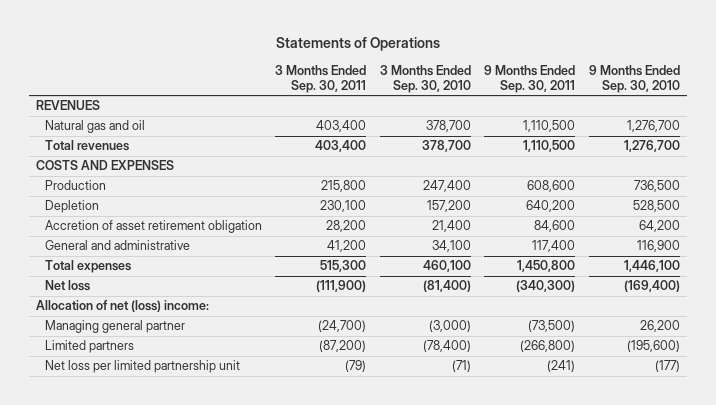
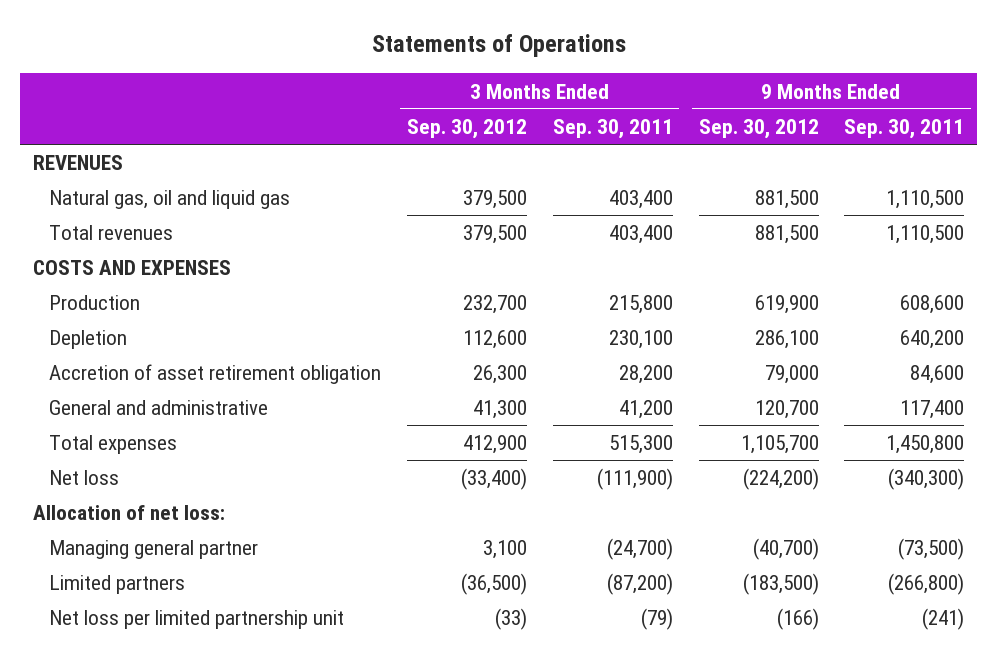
- | 3 Months Ended Sep. 30, 2011 | 3 Months Ended Sep. 30, 2010 | 9 Months Ended Sep. 30, 2011 | 9 Months Ended Sep. 30, 2010
+ | 3 Months Ended Sep. 30, 2012 | 3 Months Ended Sep. 30, 2011 | 9 Months Ended Sep. 30, 2012 | 9 Months Ended Sep. 30, 2011
- Natural gas and oil | 403,400 | 378,700 | 1,110,500 | 1,276,700
+ Natural gas, oil and liquid gas | 379,500 | 403,400 | 881,500 | 1,110,500
- Allocation of net (loss) income:
+ Allocation of net loss:

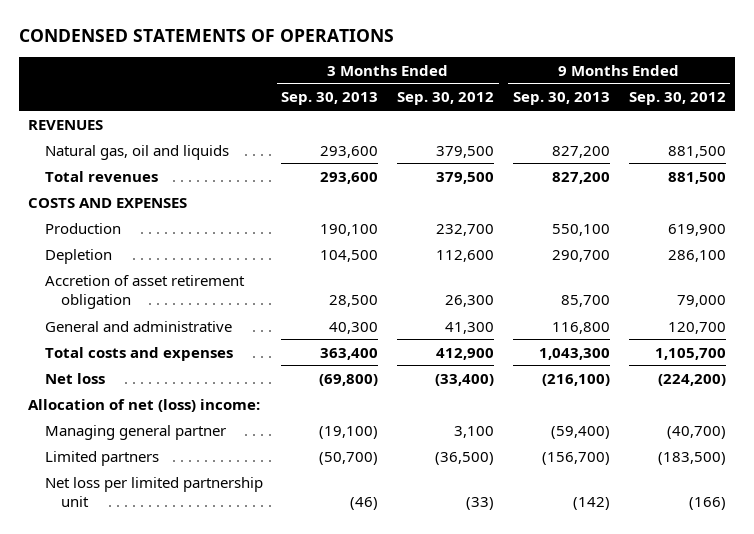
- Statements of Operations
+ CONDENSED STATEMENTS OF OPERATIONS
- | 3 Months Ended Sep. 30, 2012 | 3 Months Ended Sep. 30, 2011 | 9 Months Ended Sep. 30, 2012 | 9 Months Ended Sep. 30, 2011
+ | 3 Months Ended Sep. 30, 2013 | 3 Months Ended Sep. 30, 2012 | 9 Months Ended Sep. 30, 2013 | 9 Months Ended Sep. 30, 2012
- Natural gas, oil and liquid gas | 379,500 | 403,400 | 881,500 | 1,110,500
+ Natural gas, oil and liquids | 293,600 | 379,500 | 827,200 | 881,500
- Total expenses | 412,900 | 515,300 | 1,105,700 | 1,450,800
+ Total costs and expenses | 363,400 | 412,900 | 1,043,300 | 1,105,700
- Allocation of net loss:
+ Allocation of net (loss) income:

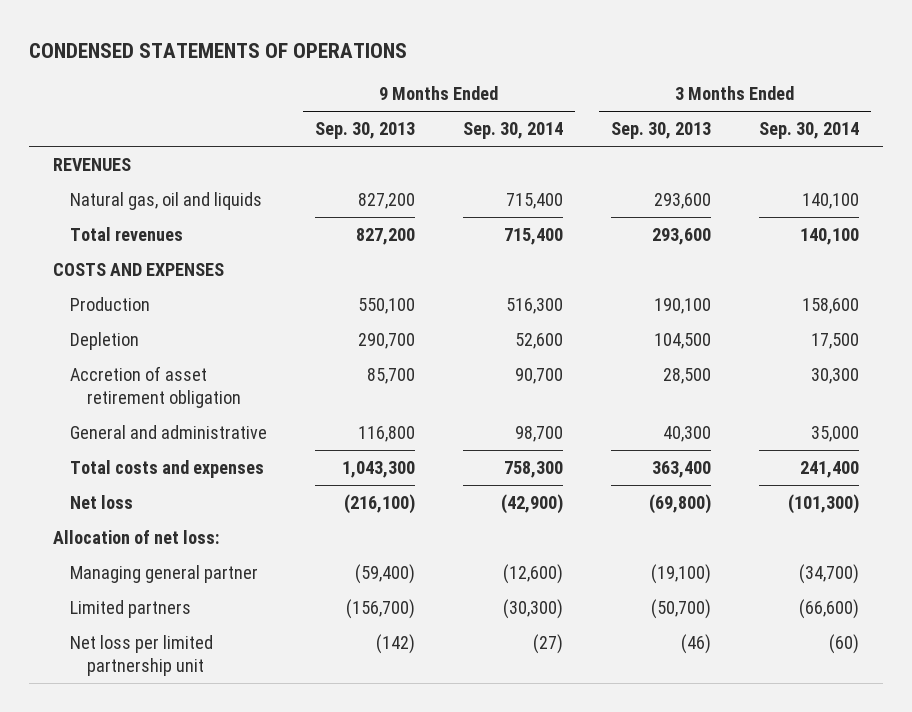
- | 3 Months Ended Sep. 30, 2013 | 3 Months Ended Sep. 30, 2012 | 9 Months Ended Sep. 30, 2013 | 9 Months Ended Sep. 30, 2012
+ | 9 Months Ended Sep. 30, 2013 | 9 Months Ended Sep. 30, 2014 | 3 Months Ended Sep. 30, 2013 | 3 Months Ended Sep. 30, 2014
- Allocation of net (loss) income:
+ Allocation of net loss:

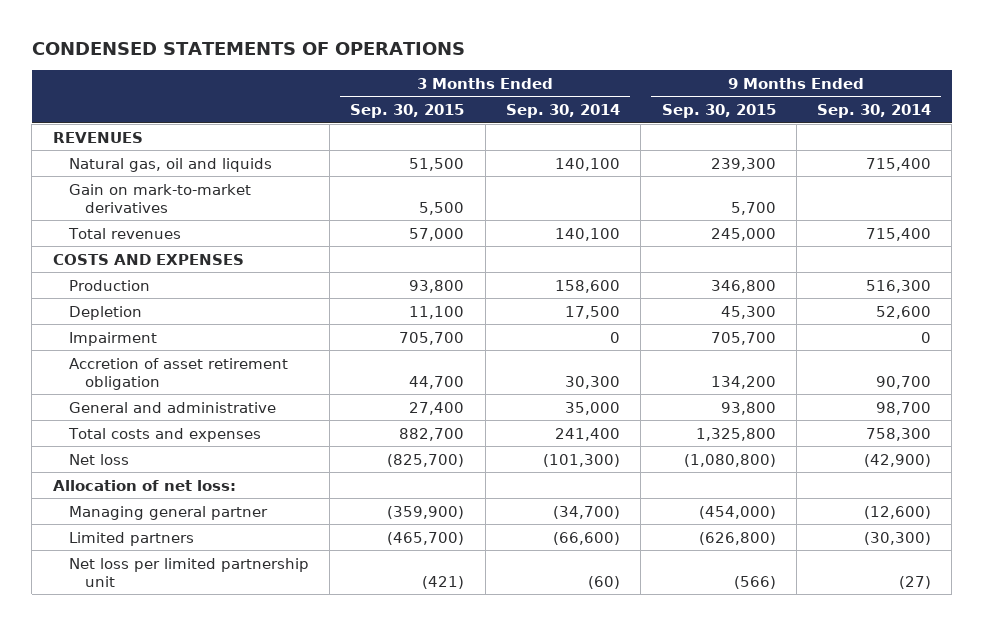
- | 9 Months Ended Sep. 30, 2013 | 9 Months Ended Sep. 30, 2014 | 3 Months Ended Sep. 30, 2013 | 3 Months Ended Sep. 30, 2014
+ | 3 Months Ended Sep. 30, 2015 | 3 Months Ended Sep. 30, 2014 | 9 Months Ended Sep. 30, 2015 | 9 Months Ended Sep. 30, 2014
+ Gain on mark-to-market derivatives | 5,500 | | 5,700 |
+ Impairment | 705,700 | 0 | 705,700 | 0

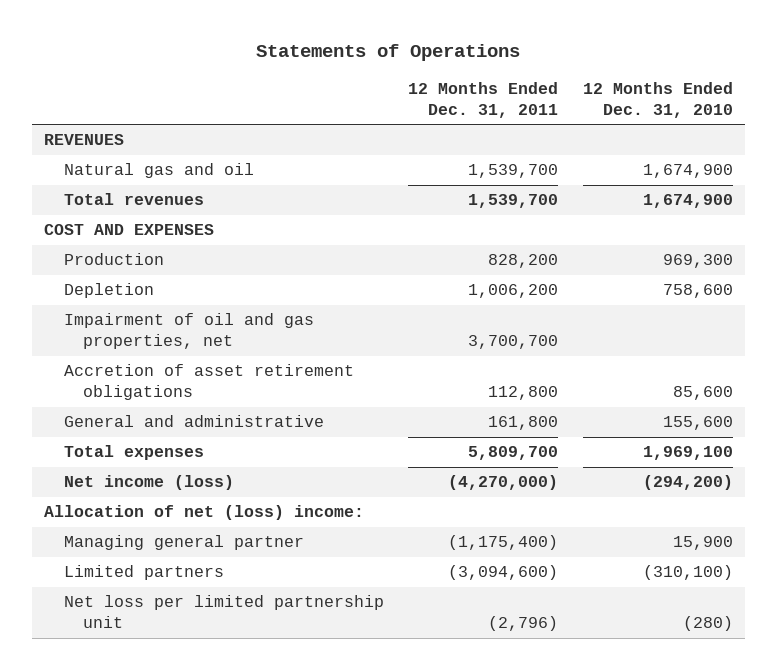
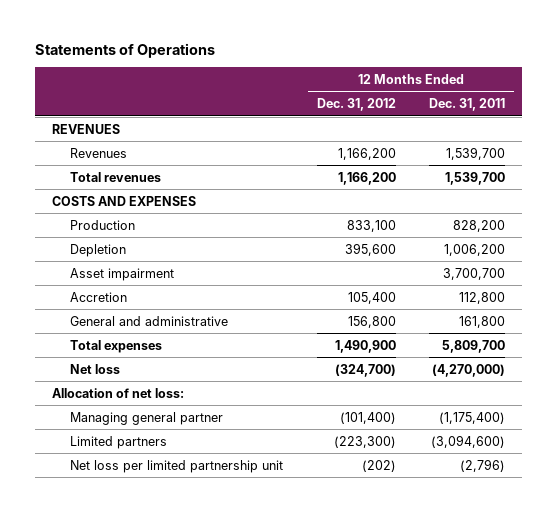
- | 12 Months Ended Dec. 31, 2011 | 12 Months Ended Dec. 31, 2010
+ | 12 Months Ended Dec. 31, 2012 | 12 Months Ended Dec. 31, 2011
- Natural gas and oil | 1,539,700 | 1,674,900
+ Revenues | 1,166,200 | 1,539,700
- COST AND EXPENSES
+ COSTS AND EXPENSES
- Impairment of oil and gas properties, net | 3,700,700 |
- Accretion of asset retirement obligations | 112,800 | 85,600
+ Asset impairment | | 3,700,700
+ Accretion | 105,400 | 112,800
- Net income (loss) | (4,270,000) | (294,200)
- Allocation of net (loss) income:
+ Net loss | (324,700) | (4,270,000)
+ Allocation of net loss:

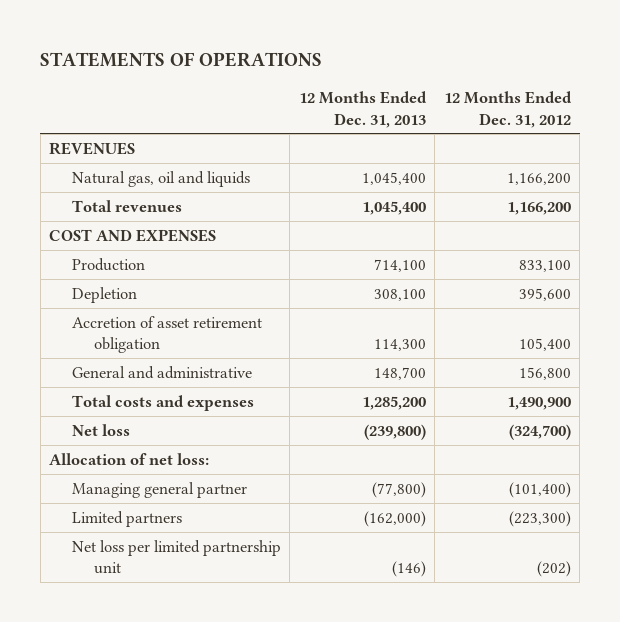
- Statements of Operations
+ STATEMENTS OF OPERATIONS
- | 12 Months Ended Dec. 31, 2012 | 12 Months Ended Dec. 31, 2011
+ | 12 Months Ended Dec. 31, 2013 | 12 Months Ended Dec. 31, 2012
- Revenues | 1,166,200 | 1,539,700
+ Natural gas, oil and liquids | 1,045,400 | 1,166,200
- COSTS AND EXPENSES
+ COST AND EXPENSES
- Asset impairment | | 3,700,700
- Accretion | 105,400 | 112,800
+ Accretion of asset retirement obligation | 114,300 | 105,400
- Total expenses | 1,490,900 | 5,809,700
+ Total costs and expenses | 1,285,200 | 1,490,900

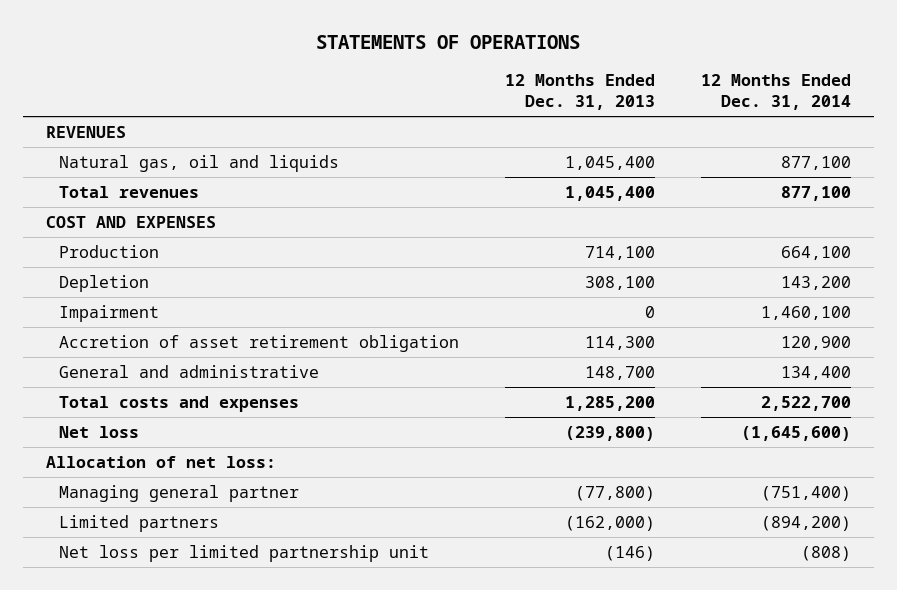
- | 12 Months Ended Dec. 31, 2013 | 12 Months Ended Dec. 31, 2012
+ | 12 Months Ended Dec. 31, 2013 | 12 Months Ended Dec. 31, 2014
+ Impairment | 0 | 1,460,100

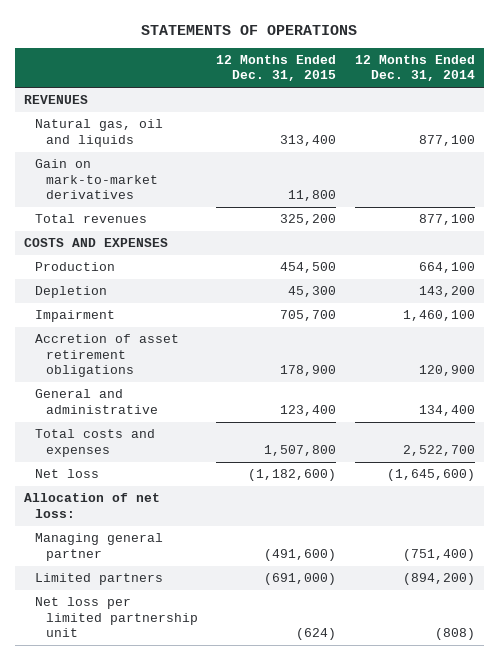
- | 12 Months Ended Dec. 31, 2013 | 12 Months Ended Dec. 31, 2014
+ | 12 Months Ended Dec. 31, 2015 | 12 Months Ended Dec. 31, 2014
+ Gain on mark-to-market derivatives | 11,800 |
- COST AND EXPENSES
+ COSTS AND EXPENSES
- Accretion of asset retirement obligation | 114,300 | 120,900
+ Accretion of asset retirement obligations | 178,900 | 120,900

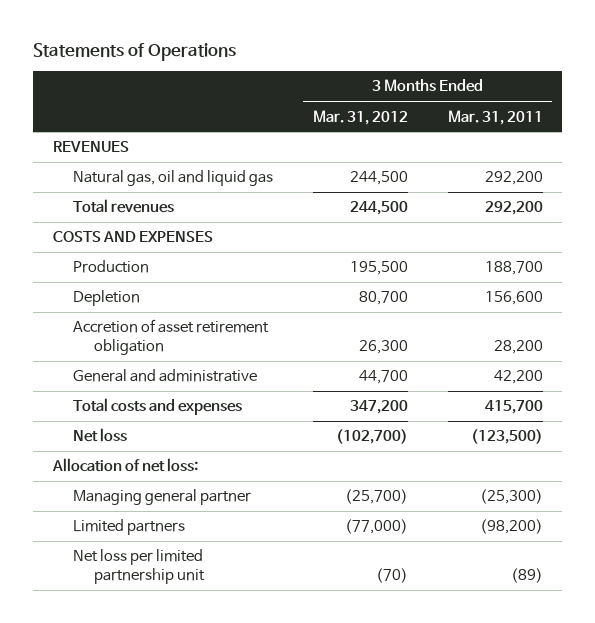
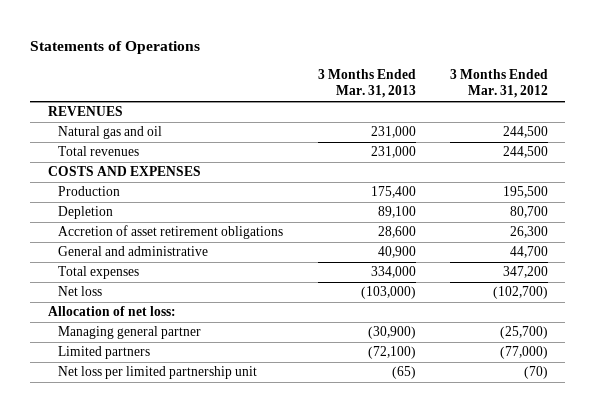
- | 3 Months Ended Mar. 31, 2012 | 3 Months Ended Mar. 31, 2011
+ | 3 Months Ended Mar. 31, 2013 | 3 Months Ended Mar. 31, 2012
- Natural gas, oil and liquid gas | 244,500 | 292,200
+ Natural gas and oil | 231,000 | 244,500
- Accretion of asset retirement obligation | 26,300 | 28,200
+ Accretion of asset retirement obligations | 28,600 | 26,300
- Total costs and expenses | 347,200 | 415,700
+ Total expenses | 334,000 | 347,200

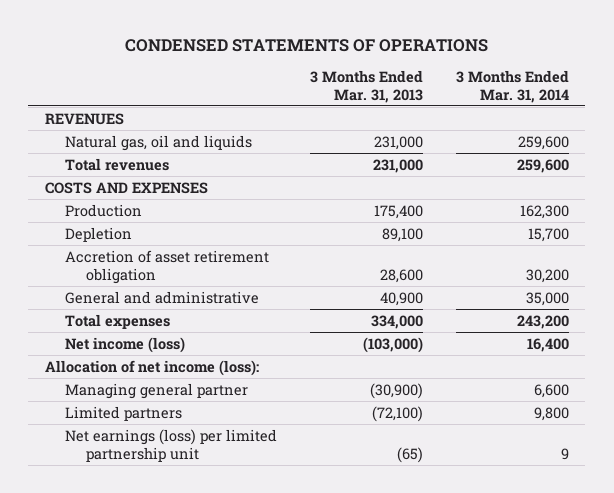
- Statements of Operations
+ CONDENSED STATEMENTS OF OPERATIONS
- | 3 Months Ended Mar. 31, 2013 | 3 Months Ended Mar. 31, 2012
+ | 3 Months Ended Mar. 31, 2013 | 3 Months Ended Mar. 31, 2014
- Natural gas and oil | 231,000 | 244,500
+ Natural gas, oil and liquids | 231,000 | 259,600
- Accretion of asset retirement obligations | 28,600 | 26,300
+ Accretion of asset retirement obligation | 28,600 | 30,200
- Net loss | (103,000) | (102,700)
- Allocation of net loss:
+ Net income (loss) | (103,000) | 16,400
+ Allocation of net income (loss):
- Net loss per limited partnership unit | (65) | (70)
+ Net earnings (loss) per limited partnership unit | (65) | 9

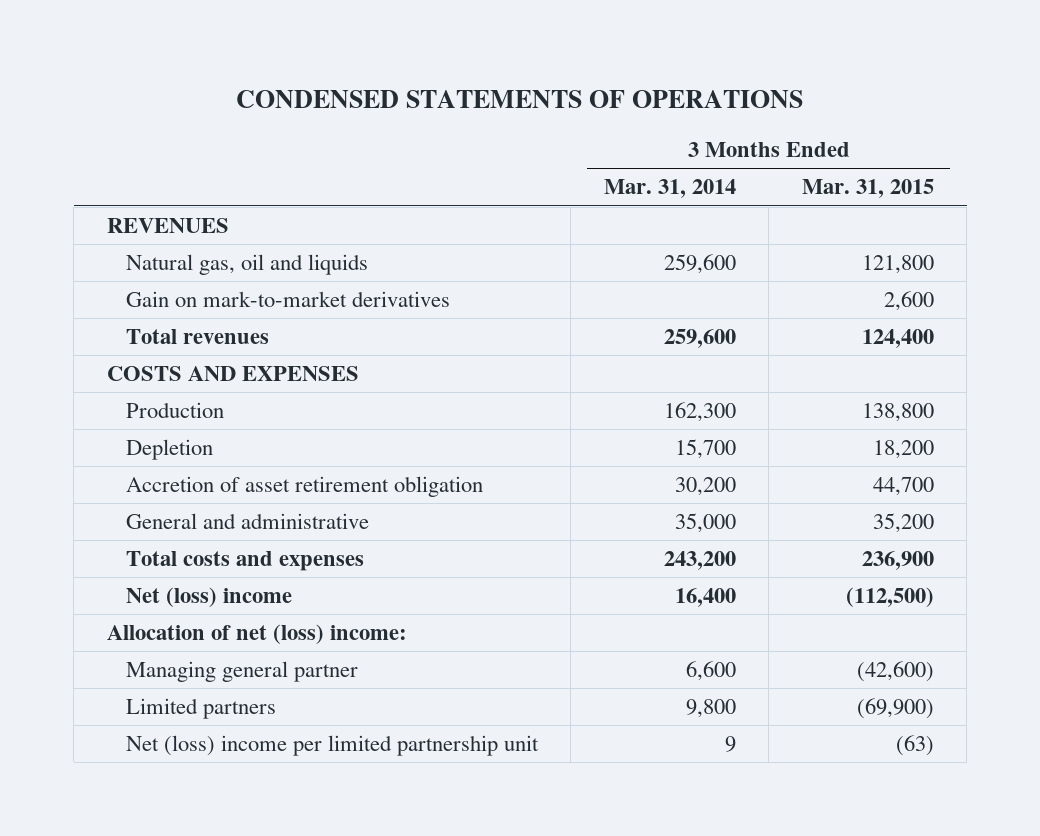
- | 3 Months Ended Mar. 31, 2013 | 3 Months Ended Mar. 31, 2014
+ | 3 Months Ended Mar. 31, 2014 | 3 Months Ended Mar. 31, 2015
+ Gain on mark-to-market derivatives | | 2,600
- Total expenses | 334,000 | 243,200
- Net income (loss) | (103,000) | 16,400
- Allocation of net income (loss):
+ Total costs and expenses | 243,200 | 236,900
+ Net (loss) income | 16,400 | (112,500)
+ Allocation of net (loss) income:
- Net earnings (loss) per limited partnership unit | (65) | 9
+ Net (loss) income per limited partnership unit | 9 | (63)

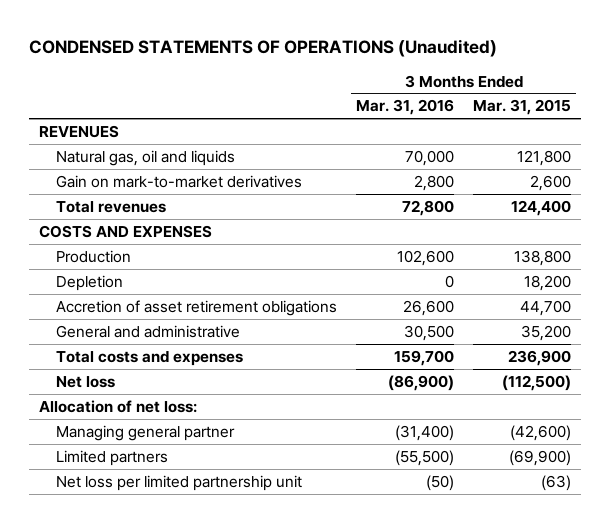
- CONDENSED STATEMENTS OF OPERATIONS
+ CONDENSED STATEMENTS OF OPERATIONS (Unaudited)
- | 3 Months Ended Mar. 31, 2014 | 3 Months Ended Mar. 31, 2015
+ | 3 Months Ended Mar. 31, 2016 | 3 Months Ended Mar. 31, 2015
- Accretion of asset retirement obligation | 30,200 | 44,700
+ Accretion of asset retirement obligations | 26,600 | 44,700
- Net (loss) income | 16,400 | (112,500)
- Allocation of net (loss) income:
+ Net loss | (86,900) | (112,500)
+ Allocation of net loss:
- Net (loss) income per limited partnership unit | 9 | (63)
+ Net loss per limited partnership unit | (50) | (63)

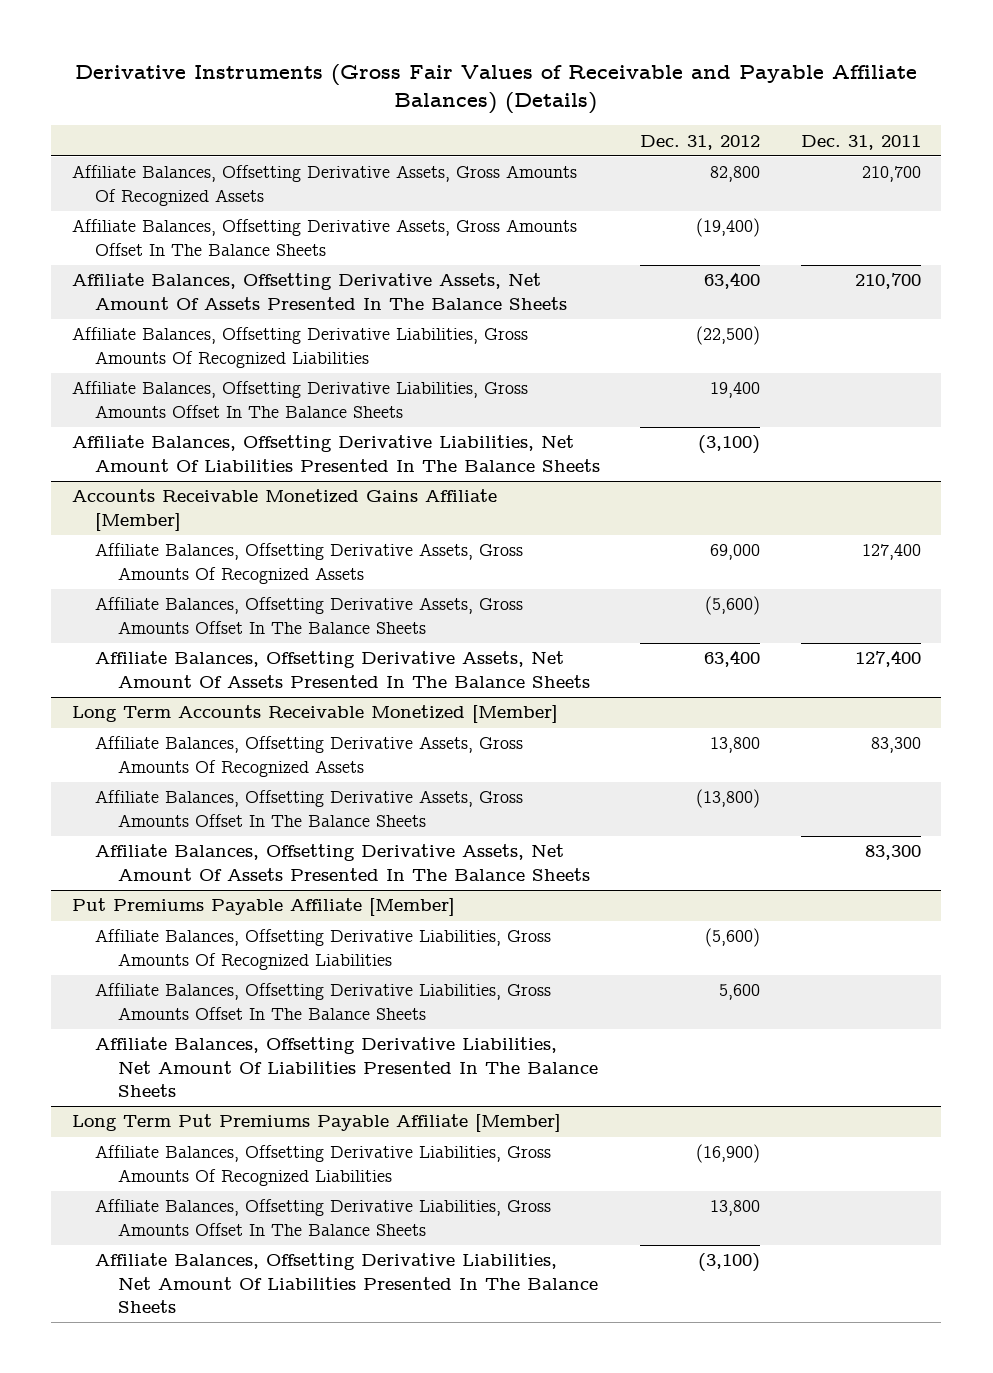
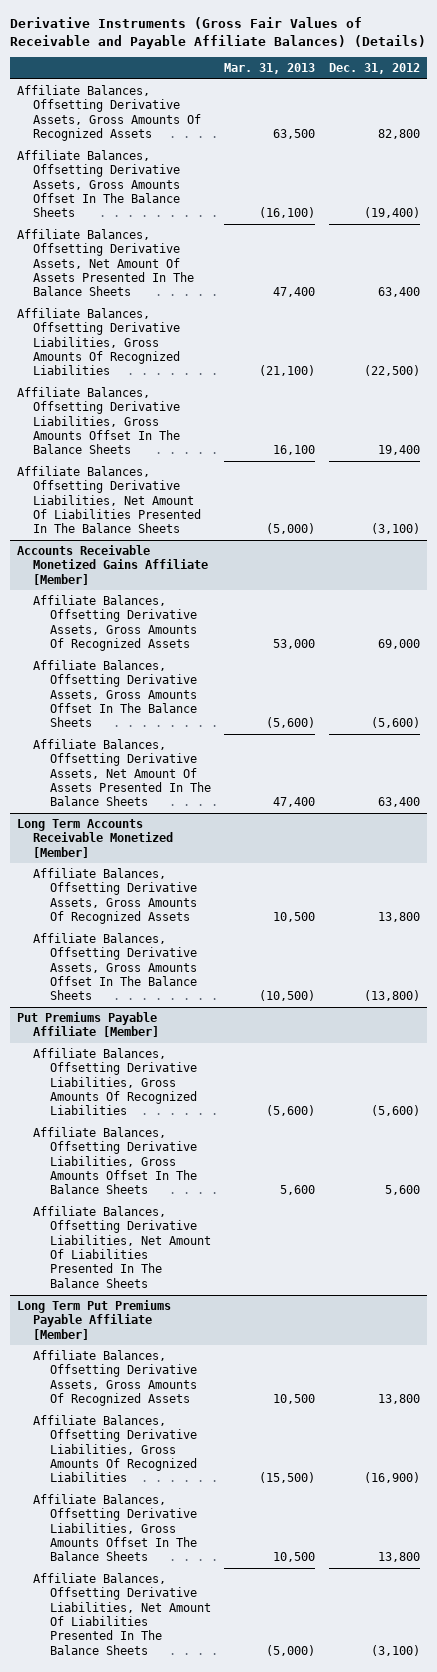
- | Dec. 31, 2012 | Dec. 31, 2011
+ | Mar. 31, 2013 | Dec. 31, 2012
@ Long Term Accounts Receivable Monetized [Member]
- Affiliate Balances, Offsetting Derivative Assets, Net Amount Of Assets Presented In The Balance Sheets | | 83,300
@ Long Term Put Premiums Payable Affiliate [Member]
+ Affiliate Balances, Offsetting Derivative Assets, Gross Amounts Of Recognized Assets | 10,500 | 13,800

